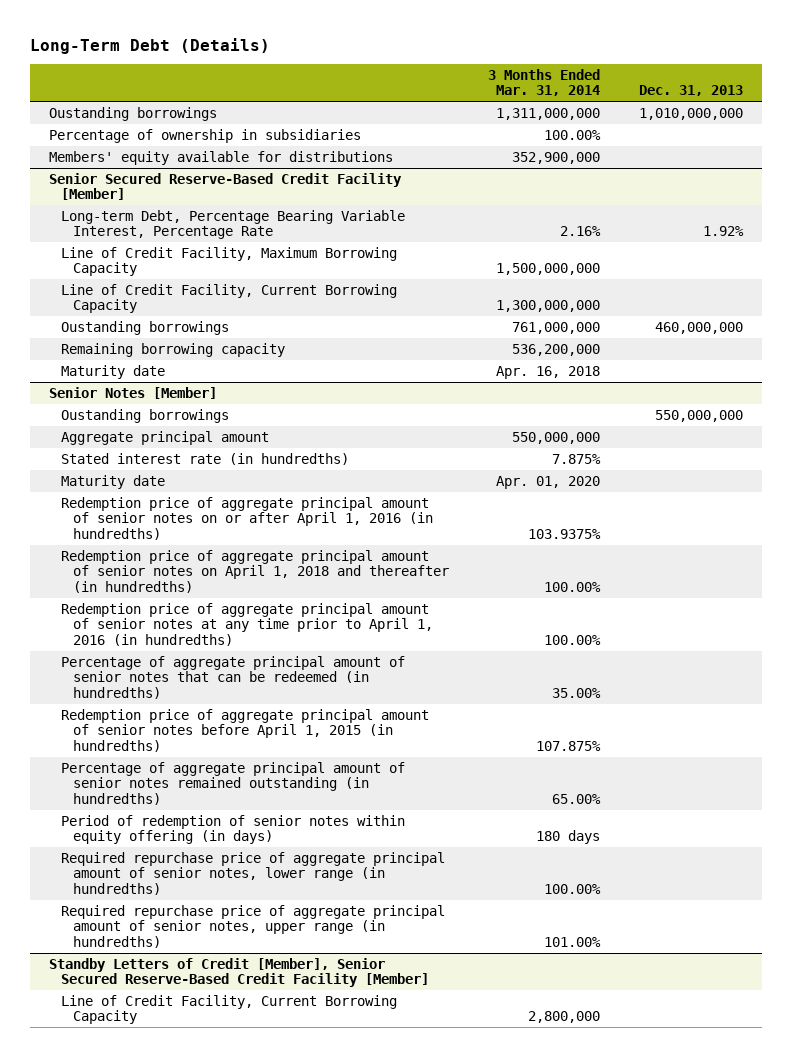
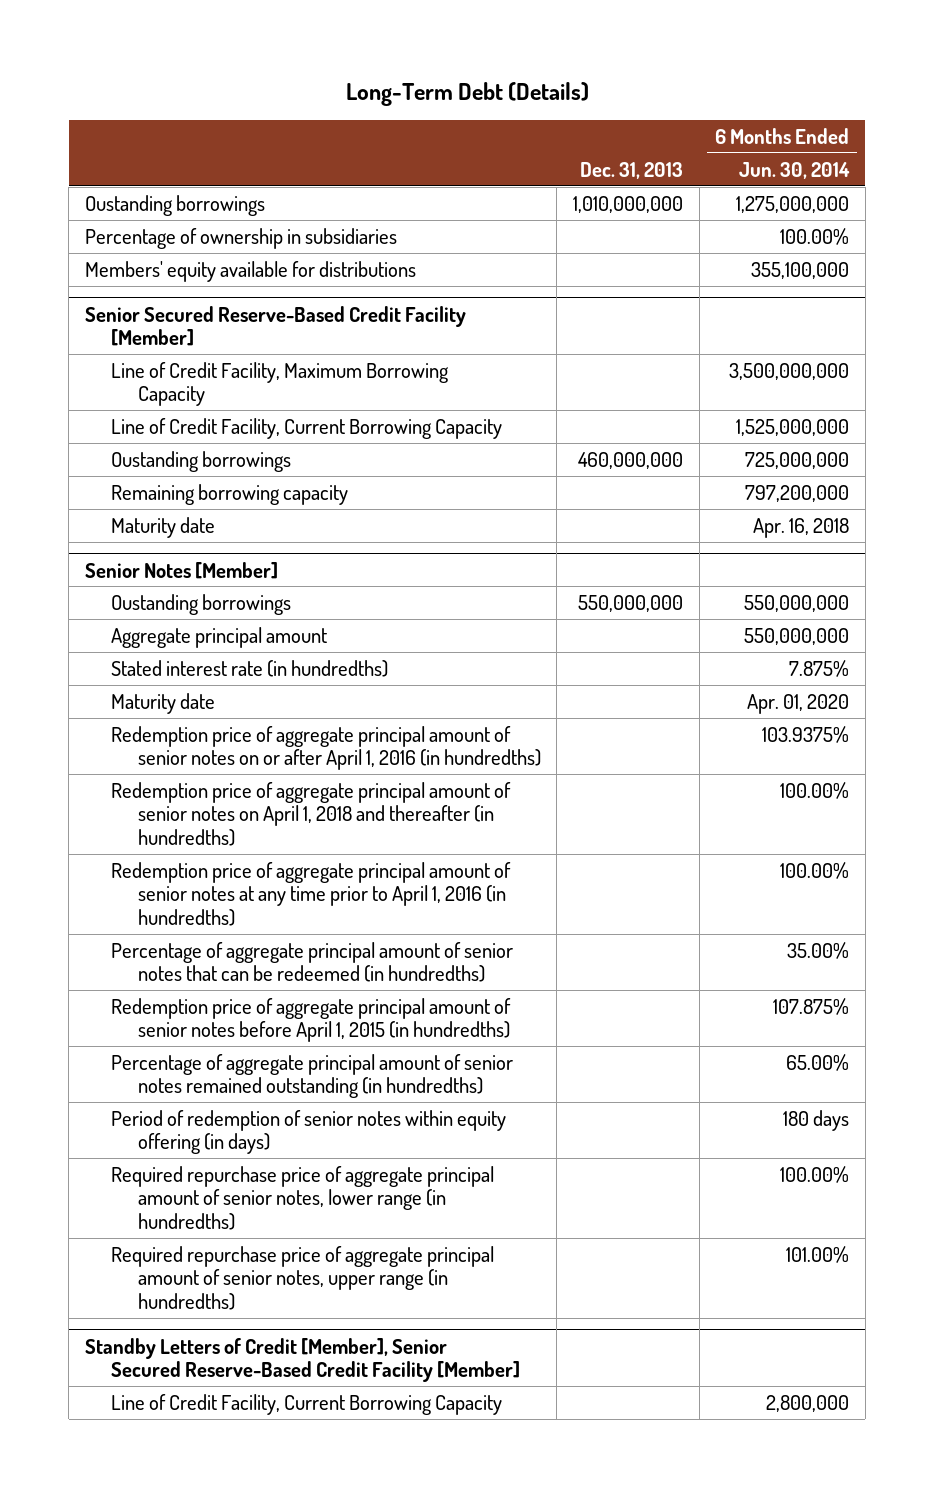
- | 3 Months Ended Mar. 31, 2014 | Dec. 31, 2013
+ | Dec. 31, 2013 | 6 Months Ended Jun. 30, 2014
@ Senior Secured Reserve-Based Credit Facility [Member]
- Long-term Debt, Percentage Bearing Variable Interest, Percentage Rate | 2.16% | 1.92%

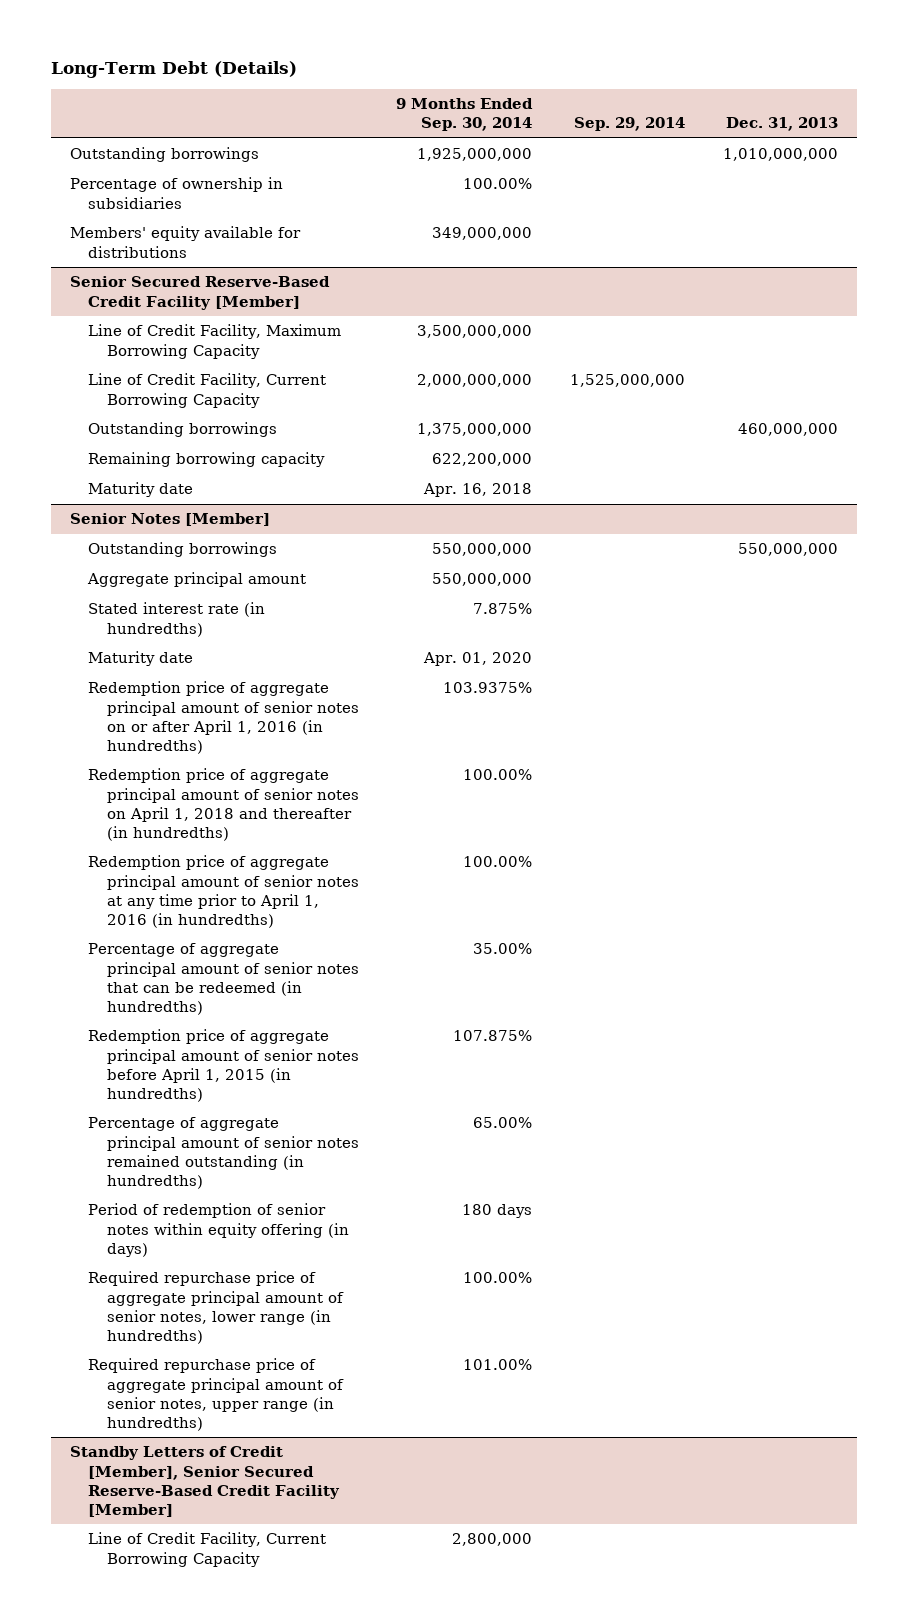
- | Dec. 31, 2013 | 6 Months Ended Jun. 30, 2014
+ | 9 Months Ended Sep. 30, 2014 | Sep. 29, 2014 | Dec. 31, 2013
- Oustanding borrowings | 1,010,000,000 | 1,275,000,000
+ Outstanding borrowings | 1,925,000,000 | | 1,010,000,000
@ Senior Secured Reserve-Based Credit Facility [Member]
- Oustanding borrowings | 460,000,000 | 725,000,000
+ Outstanding borrowings | 1,375,000,000 | | 460,000,000
@ Senior Notes [Member]
- Oustanding borrowings | 550,000,000 | 550,000,000
+ Outstanding borrowings | 550,000,000 | | 550,000,000

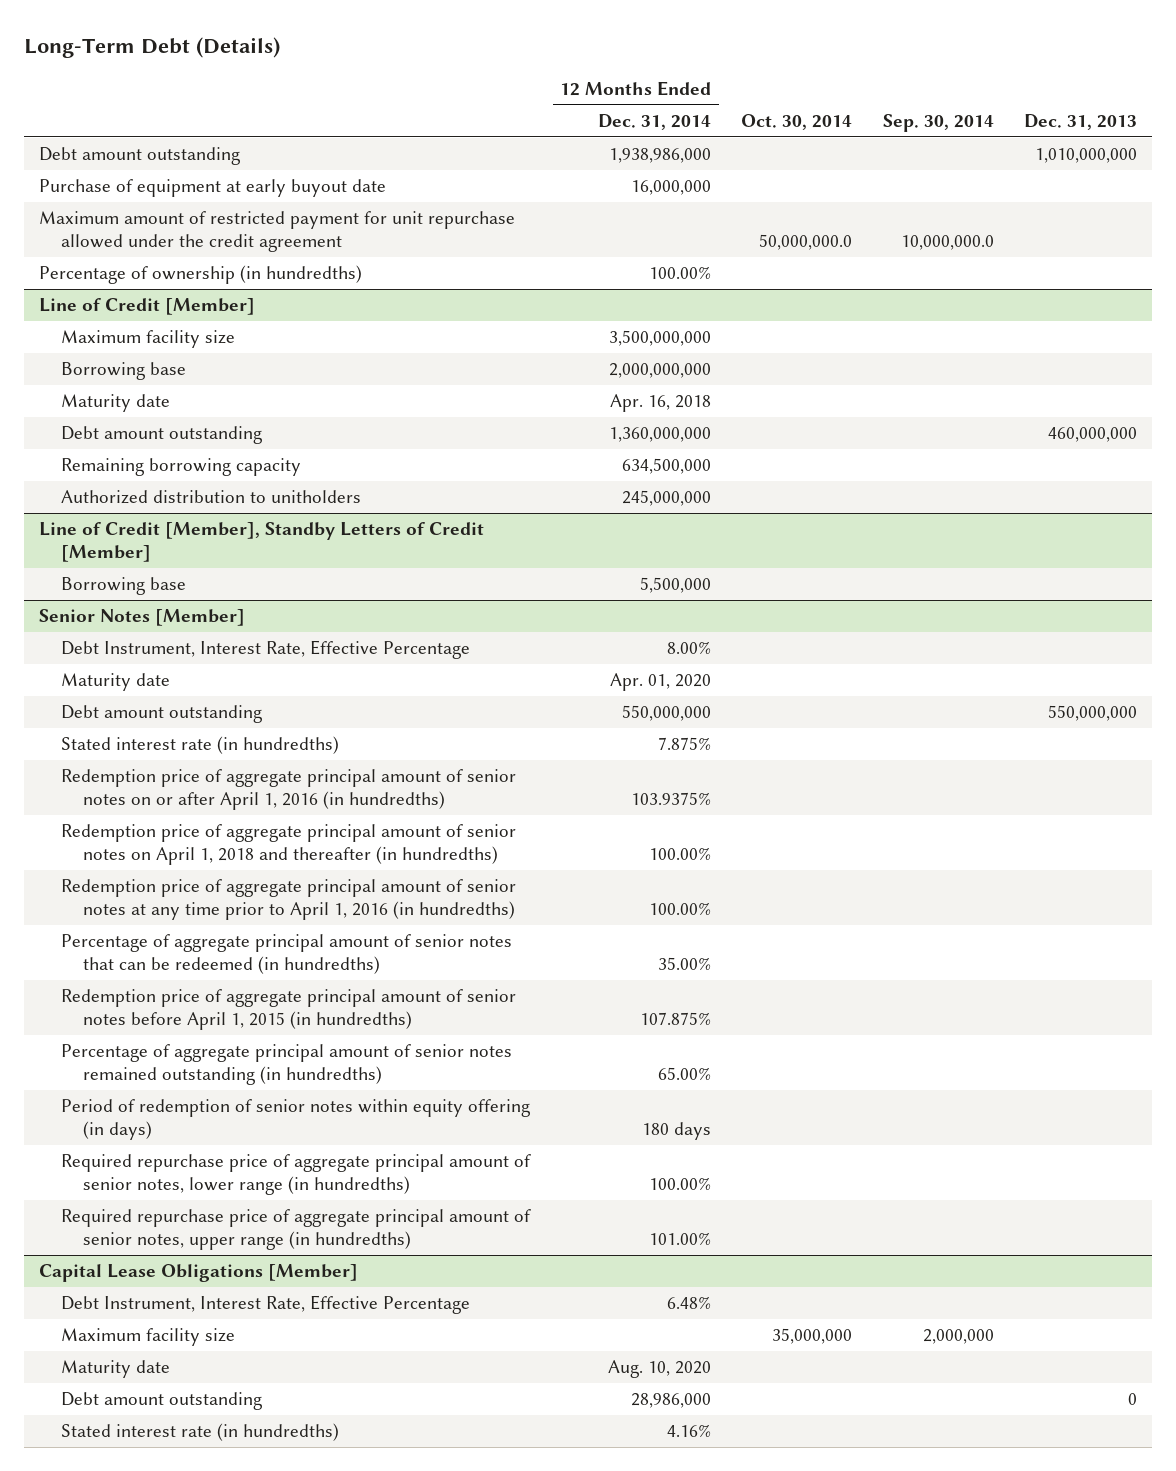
- | 9 Months Ended Sep. 30, 2014 | Sep. 29, 2014 | Dec. 31, 2013
+ | 12 Months Ended Dec. 31, 2014 | Oct. 30, 2014 | Sep. 30, 2014 | Dec. 31, 2013
- Outstanding borrowings | 1,925,000,000 | | 1,010,000,000
- Percentage of ownership in subsidiaries | 100.00% | |
- Members' equity available for distributions | 349,000,000 | |
- Senior Secured Reserve-Based Credit Facility [Member]
- Line of Credit Facility, Maximum Borrowing Capacity | 3,500,000,000 | |
- Line of Credit Facility, Current Borrowing Capacity | 2,000,000,000 | 1,525,000,000 |
- Outstanding borrowings | 1,375,000,000 | | 460,000,000
- Remaining borrowing capacity | 622,200,000 | |
- Maturity date | Apr. 16, 2018 | |
+ Debt amount outstanding | 1,938,986,000 | | | 1,010,000,000
+ Purchase of equipment at early buyout date | 16,000,000 | | |
+ Maximum amount of restricted payment for unit repurchase allowed under the credit agreement | | 50,000,000.0 | 10,000,000.0 |
+ Percentage of ownership (in hundredths) | 100.00% | | |
+ Line of Credit [Member]
+ Maximum facility size | 3,500,000,000 | | |
+ Borrowing base | 2,000,000,000 | | |
+ Maturity date | Apr. 16, 2018 | | |
+ Debt amount outstanding | 1,360,000,000 | | | 460,000,000
+ Remaining borrowing capacity | 634,500,000 | | |
+ Authorized distribution to unitholders | 245,000,000 | | |
+ Line of Credit [Member], Standby Letters of Credit [Member]
+ Borrowing base | 5,500,000 | | |
@ Senior Notes [Member]
- Outstanding borrowings | 550,000,000 | | 550,000,000
- Aggregate principal amount | 550,000,000 | |
+ Debt Instrument, Interest Rate, Effective Percentage | 8.00% | | |
+ Debt amount outstanding | 550,000,000 | | | 550,000,000
moved down: Stated interest rate (in hundredths) | 7.875% | | |
- Standby Letters of Credit [Member], Senior Secured Reserve-Based Credit Facility [Member]
- Line of Credit Facility, Current Borrowing Capacity | 2,800,000 | |
+ Capital Lease Obligations [Member]
+ Debt Instrument, Interest Rate, Effective Percentage | 6.48% | | |
+ Maximum facility size | | 35,000,000 | 2,000,000 |
+ Maturity date | Aug. 10, 2020 | | |
+ Debt amount outstanding | 28,986,000 | | | 0
+ Stated interest rate (in hundredths) | 4.16% | | |

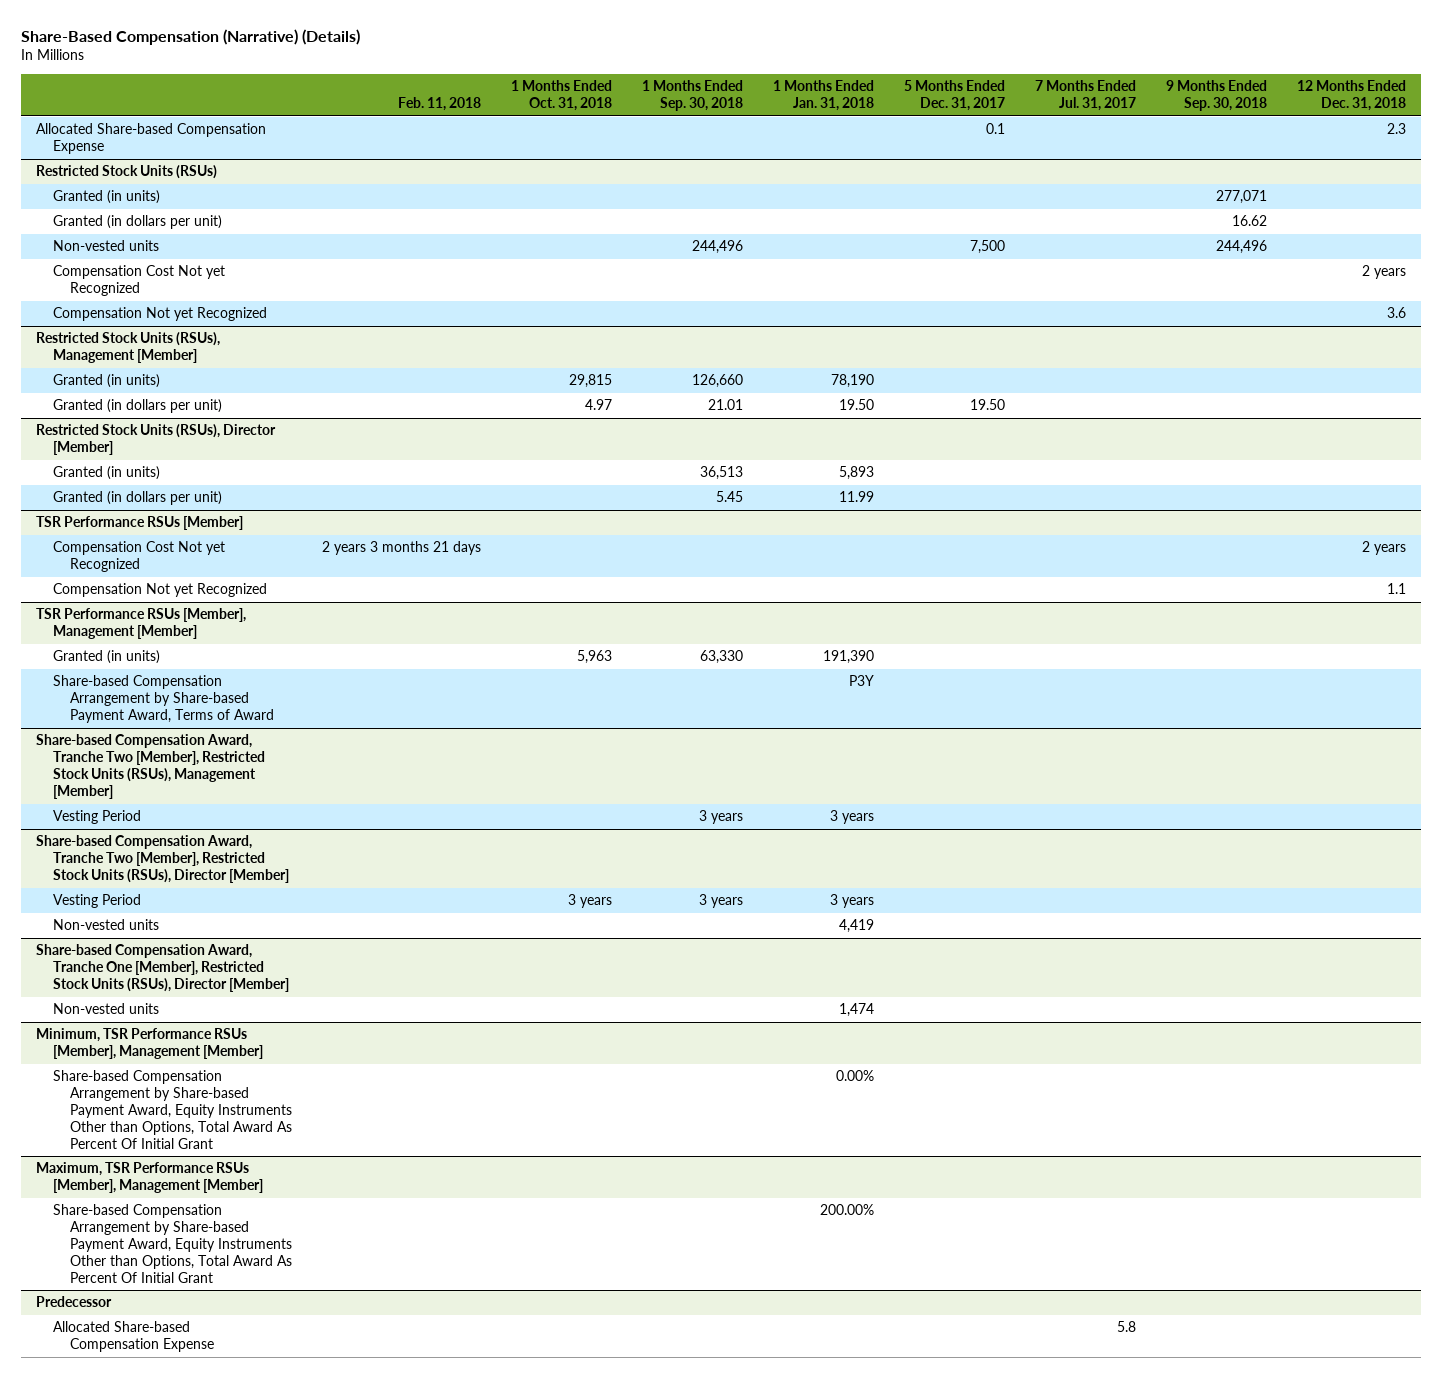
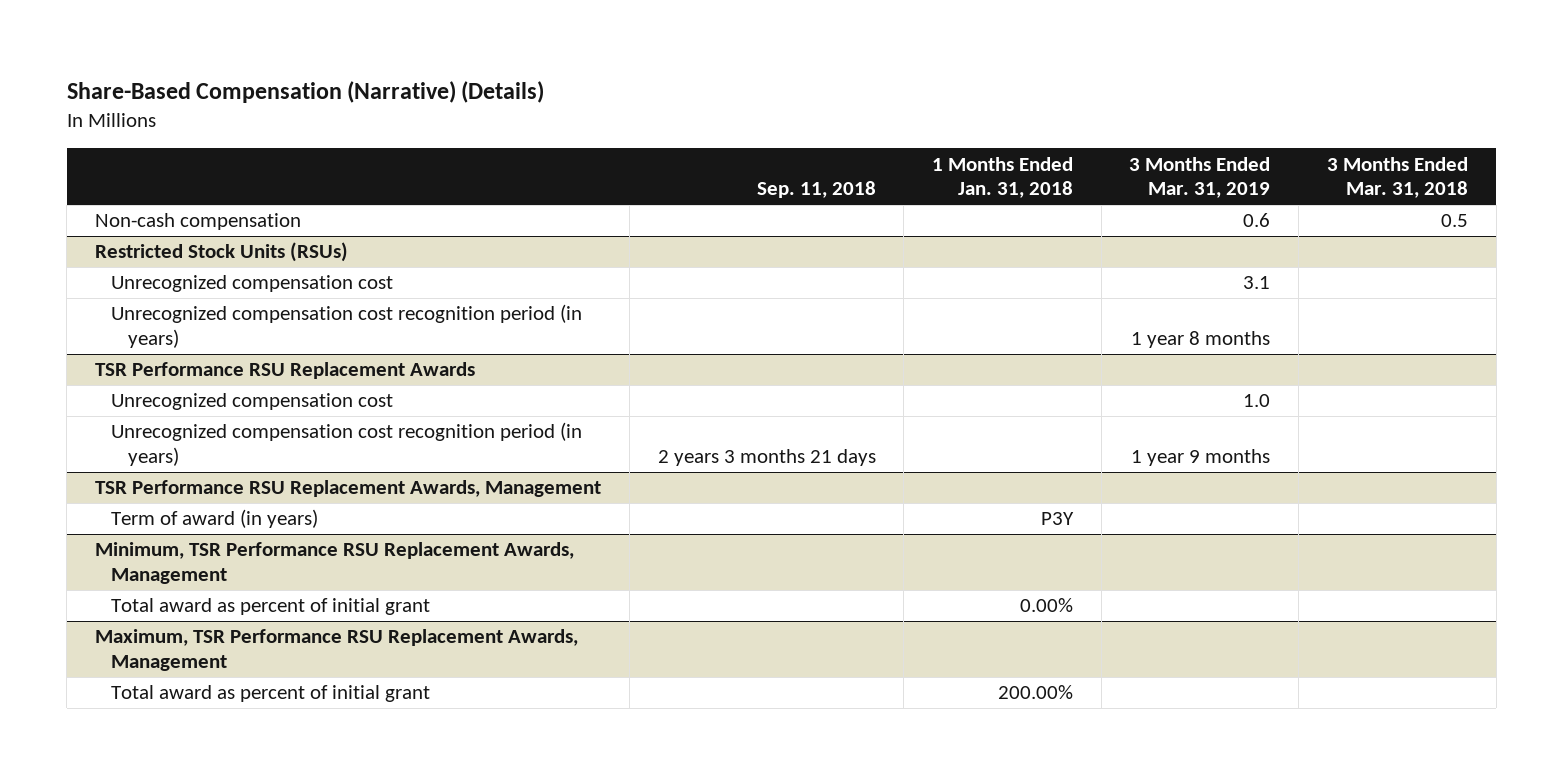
- | Feb. 11, 2018 | 1 Months Ended Oct. 31, 2018 | 1 Months Ended Sep. 30, 2018 | 1 Months Ended Jan. 31, 2018 | 5 Months Ended Dec. 31, 2017 | 7 Months Ended Jul. 31, 2017 | 9 Months Ended Sep. 30, 2018 | 12 Months Ended Dec. 31, 2018
+ | Sep. 11, 2018 | 1 Months Ended Jan. 31, 2018 | 3 Months Ended Mar. 31, 2019 | 3 Months Ended Mar. 31, 2018
- Allocated Share-based Compensation Expense | | | | | 0.1 | | | 2.3
+ Non-cash compensation | | | 0.6 | 0.5
@ Restricted Stock Units (RSUs)
- Granted (in units) | | | | | | | 277,071 |
- Granted (in dollars per unit) | | | | | | | 16.62 |
- Non-vested units | | | 244,496 | | 7,500 | | 244,496 |
- Compensation Cost Not yet Recognized | | | | | | | | 2 years
- Compensation Not yet Recognized | | | | | | | | 3.6
- Restricted Stock Units (RSUs), Management [Member]
- Granted (in units) | | 29,815 | 126,660 | 78,190 | | | |
- Granted (in dollars per unit) | | 4.97 | 21.01 | 19.50 | 19.50 | | |
- Restricted Stock Units (RSUs), Director [Member]
- Granted (in units) | | | 36,513 | 5,893 | | | |
- Granted (in dollars per unit) | | | 5.45 | 11.99 | | | |
- TSR Performance RSUs [Member]
- Compensation Cost Not yet Recognized | 2 years 3 months 21 days | | | | | | | 2 years
- Compensation Not yet Recognized | | | | | | | | 1.1
- TSR Performance RSUs [Member], Management [Member]
- Granted (in units) | | 5,963 | 63,330 | 191,390 | | | |
- Share-based Compensation Arrangement by Share-based Payment Award, Terms of Award | | | | P3Y | | | |
- Share-based Compensation Award, Tranche Two [Member], Restricted Stock Units (RSUs), Management [Member]
- Vesting Period | | | 3 years | 3 years | | | |
- Share-based Compensation Award, Tranche Two [Member], Restricted Stock Units (RSUs), Director [Member]
- Vesting Period | | 3 years | 3 years | 3 years | | | |
- Non-vested units | | | | 4,419 | | | |
- Share-based Compensation Award, Tranche One [Member], Restricted Stock Units (RSUs), Director [Member]
- Non-vested units | | | | 1,474 | | | |
- Minimum, TSR Performance RSUs [Member], Management [Member]
- Share-based Compensation Arrangement by Share-based Payment Award, Equity Instruments Other than Options, Total Award As Percent Of Initial Grant | | | | 0.00% | | | |
- Maximum, TSR Performance RSUs [Member], Management [Member]
- Share-based Compensation Arrangement by Share-based Payment Award, Equity Instruments Other than Options, Total Award As Percent Of Initial Grant | | | | 200.00% | | | |
- Predecessor
- Allocated Share-based Compensation Expense | | | | | | 5.8 | |
@ Restricted Stock Units (RSUs)
+ Unrecognized compensation cost | | | 3.1 |
+ Unrecognized compensation cost recognition period (in years) | | | 1 year 8 months |
+ TSR Performance RSU Replacement Awards
+ Unrecognized compensation cost | | | 1.0 |
+ Unrecognized compensation cost recognition period (in years) | 2 years 3 months 21 days | | 1 year 9 months |
+ TSR Performance RSU Replacement Awards, Management
+ Term of award (in years) | | P3Y | |
+ Minimum, TSR Performance RSU Replacement Awards, Management
+ Total award as percent of initial grant | | 0.00% | |
+ Maximum, TSR Performance RSU Replacement Awards, Management
+ Total award as percent of initial grant | | 200.00% | |

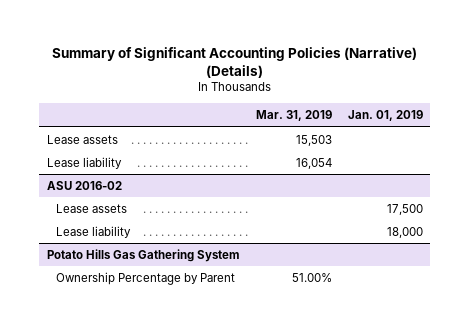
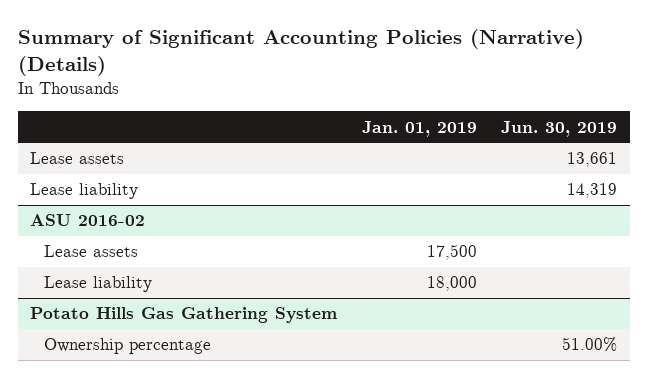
- | Mar. 31, 2019 | Jan. 01, 2019
+ | Jan. 01, 2019 | Jun. 30, 2019
@ Potato Hills Gas Gathering System
- Ownership Percentage by Parent | 51.00% |
+ Ownership percentage | | 51.00%

